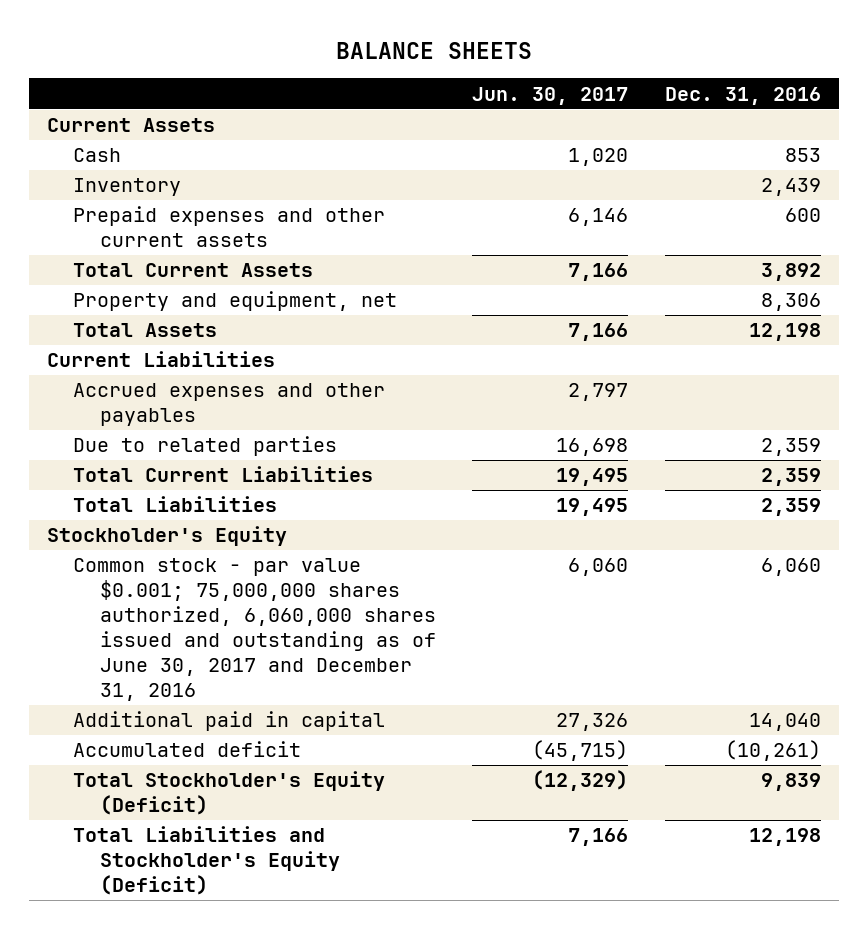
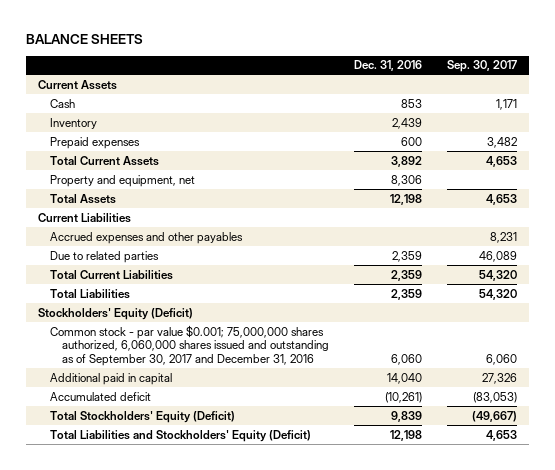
- | Jun. 30, 2017 | Dec. 31, 2016
+ | Dec. 31, 2016 | Sep. 30, 2017
- Prepaid expenses and other current assets | 6,146 | 600
+ Prepaid expenses | 600 | 3,482
- Stockholder's Equity
- Common stock - par value $0.001; 75,000,000 shares authorized, 6,060,000 shares issued and outstanding as of June 30, 2017 and December 31, 2016 | 6,060 | 6,060
+ Stockholders' Equity (Deficit)
+ Common stock - par value $0.001; 75,000,000 shares authorized, 6,060,000 shares issued and outstanding as of September 30, 2017 and December 31, 2016 | 6,060 | 6,060
- Total Stockholder's Equity (Deficit) | (12,329) | 9,839
- Total Liabilities and Stockholder's Equity (Deficit) | 7,166 | 12,198
+ Total Stockholders' Equity (Deficit) | 9,839 | (49,667)
+ Total Liabilities and Stockholders' Equity (Deficit) | 12,198 | 4,653

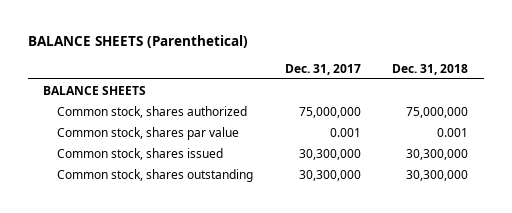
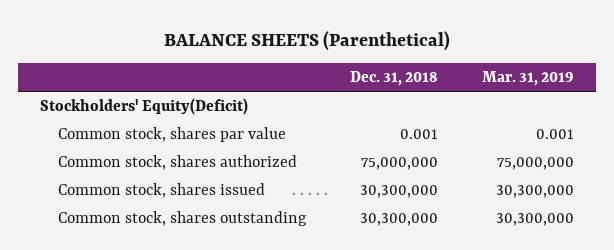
- | Dec. 31, 2017 | Dec. 31, 2018
+ | Dec. 31, 2018 | Mar. 31, 2019
- BALANCE SHEETS
+ Stockholders' Equity(Deficit)
moved down: Common stock, shares authorized | 75,000,000 | 75,000,000

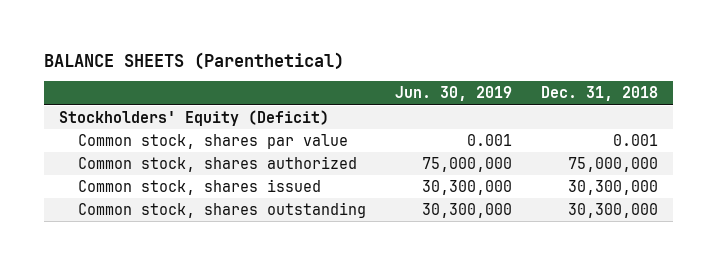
- | Dec. 31, 2018 | Mar. 31, 2019
+ | Jun. 30, 2019 | Dec. 31, 2018
- Stockholders' Equity(Deficit)
+ Stockholders' Equity (Deficit)

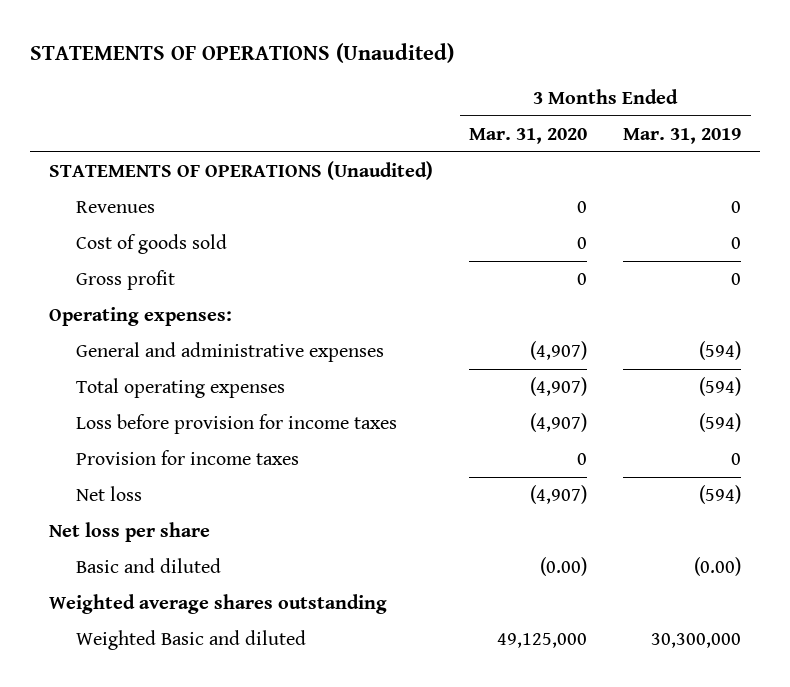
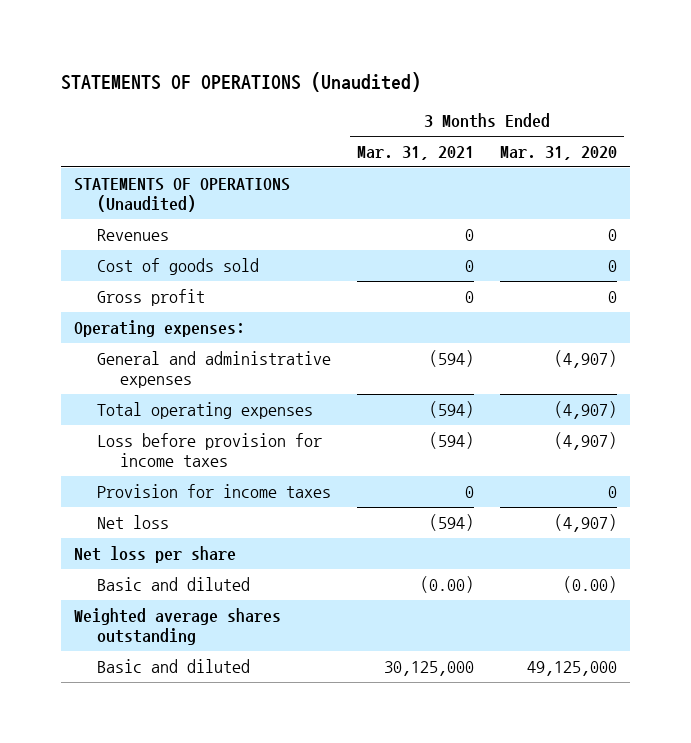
- | 3 Months Ended Mar. 31, 2020 | 3 Months Ended Mar. 31, 2019
+ | 3 Months Ended Mar. 31, 2021 | 3 Months Ended Mar. 31, 2020
- Weighted Basic and diluted | 49,125,000 | 30,300,000
+ Basic and diluted | 30,125,000 | 49,125,000

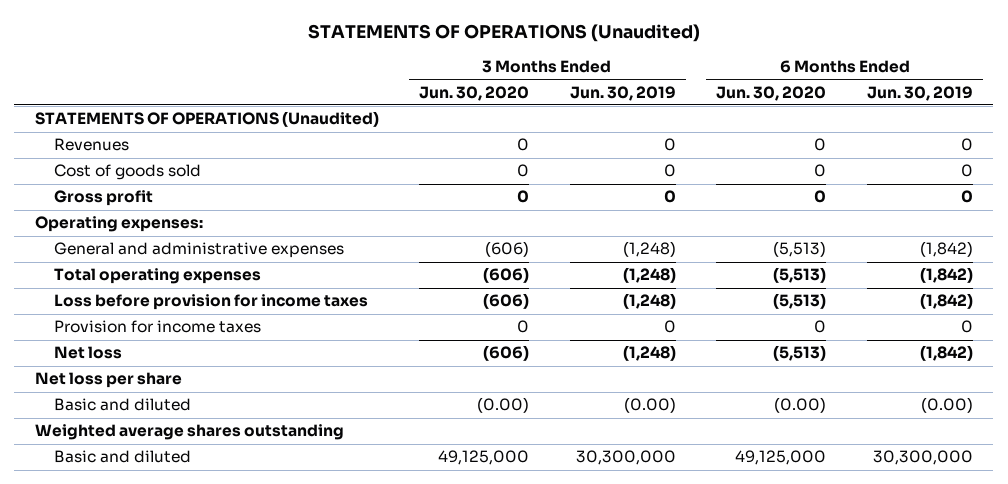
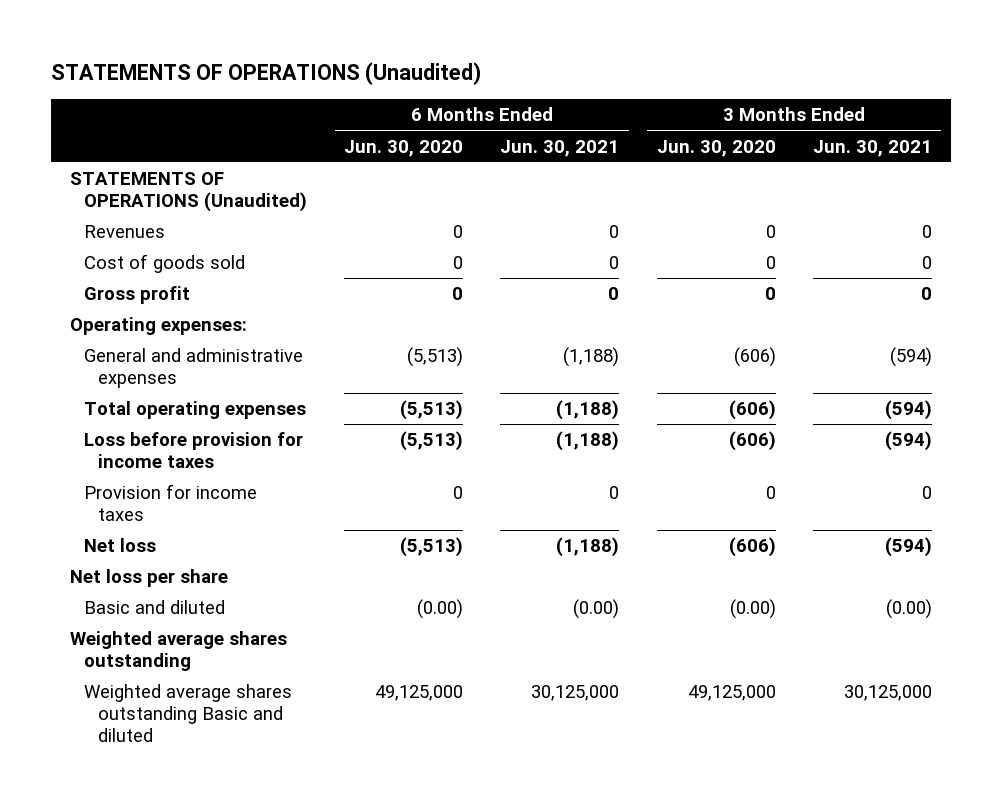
- | 3 Months Ended Jun. 30, 2020 | 3 Months Ended Jun. 30, 2019 | 6 Months Ended Jun. 30, 2020 | 6 Months Ended Jun. 30, 2019
+ | 6 Months Ended Jun. 30, 2020 | 6 Months Ended Jun. 30, 2021 | 3 Months Ended Jun. 30, 2020 | 3 Months Ended Jun. 30, 2021
- Basic and diluted | 49,125,000 | 30,300,000 | 49,125,000 | 30,300,000
+ Weighted average shares outstanding Basic and diluted | 49,125,000 | 30,125,000 | 49,125,000 | 30,125,000

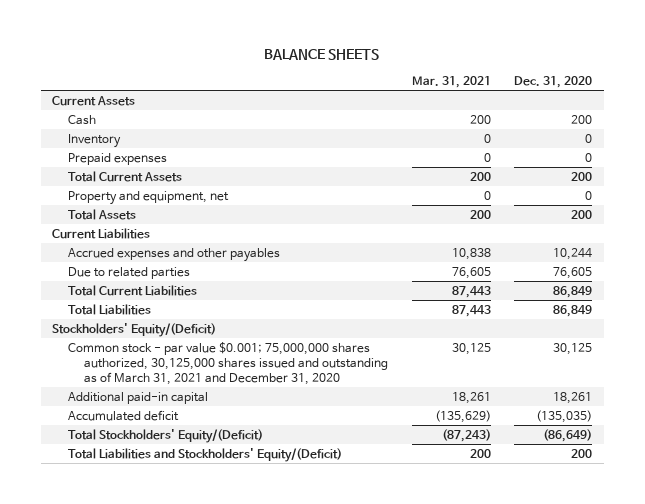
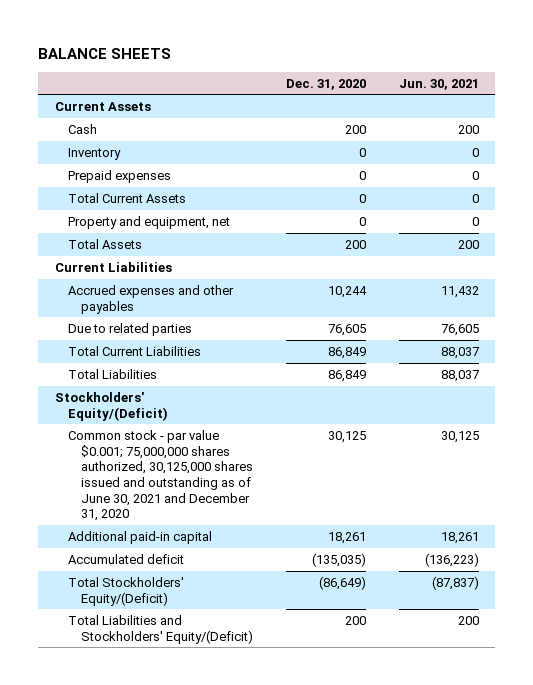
- | Mar. 31, 2021 | Dec. 31, 2020
+ | Dec. 31, 2020 | Jun. 30, 2021
- Total Current Assets | 200 | 200
+ Total Current Assets | 0 | 0
- Common stock - par value $0.001; 75,000,000 shares authorized, 30,125,000 shares issued and outstanding as of March 31, 2021 and December 31, 2020 | 30,125 | 30,125
+ Common stock - par value $0.001; 75,000,000 shares authorized, 30,125,000 shares issued and outstanding as of June 30, 2021 and December 31, 2020 | 30,125 | 30,125

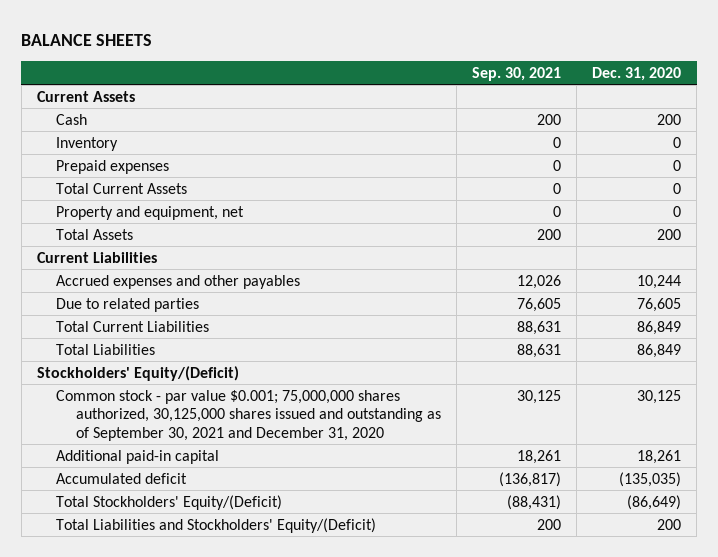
- | Dec. 31, 2020 | Jun. 30, 2021
+ | Sep. 30, 2021 | Dec. 31, 2020
- Common stock - par value $0.001; 75,000,000 shares authorized, 30,125,000 shares issued and outstanding as of June 30, 2021 and December 31, 2020 | 30,125 | 30,125
+ Common stock - par value $0.001; 75,000,000 shares authorized, 30,125,000 shares issued and outstanding as of September 30, 2021 and December 31, 2020 | 30,125 | 30,125

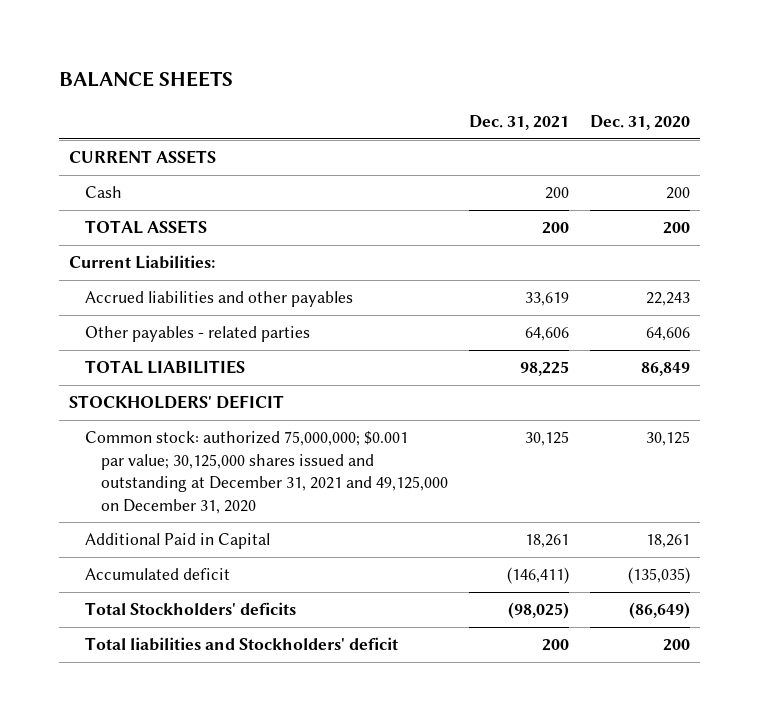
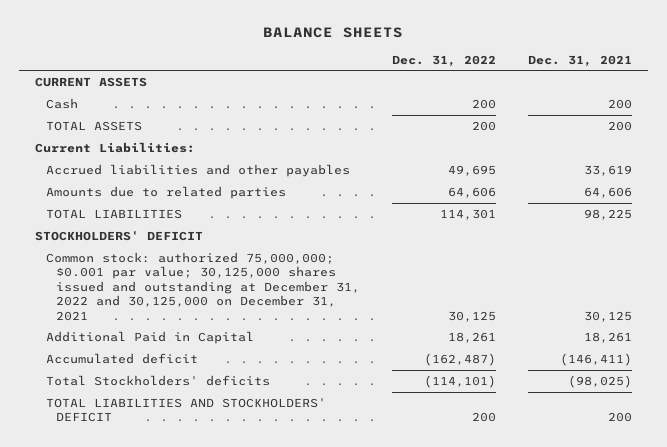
- | Dec. 31, 2021 | Dec. 31, 2020
+ | Dec. 31, 2022 | Dec. 31, 2021
- Other payables - related parties | 64,606 | 64,606
+ Amounts due to related parties | 64,606 | 64,606
- Common stock: authorized 75,000,000; $0.001 par value; 30,125,000 shares issued and outstanding at December 31, 2021 and 49,125,000 on December 31, 2020 | 30,125 | 30,125
+ Common stock: authorized 75,000,000; $0.001 par value; 30,125,000 shares issued and outstanding at December 31, 2022 and 30,125,000 on December 31, 2021 | 30,125 | 30,125
- Total liabilities and Stockholders' deficit | 200 | 200
+ TOTAL LIABILITIES AND STOCKHOLDERS' DEFICIT | 200 | 200

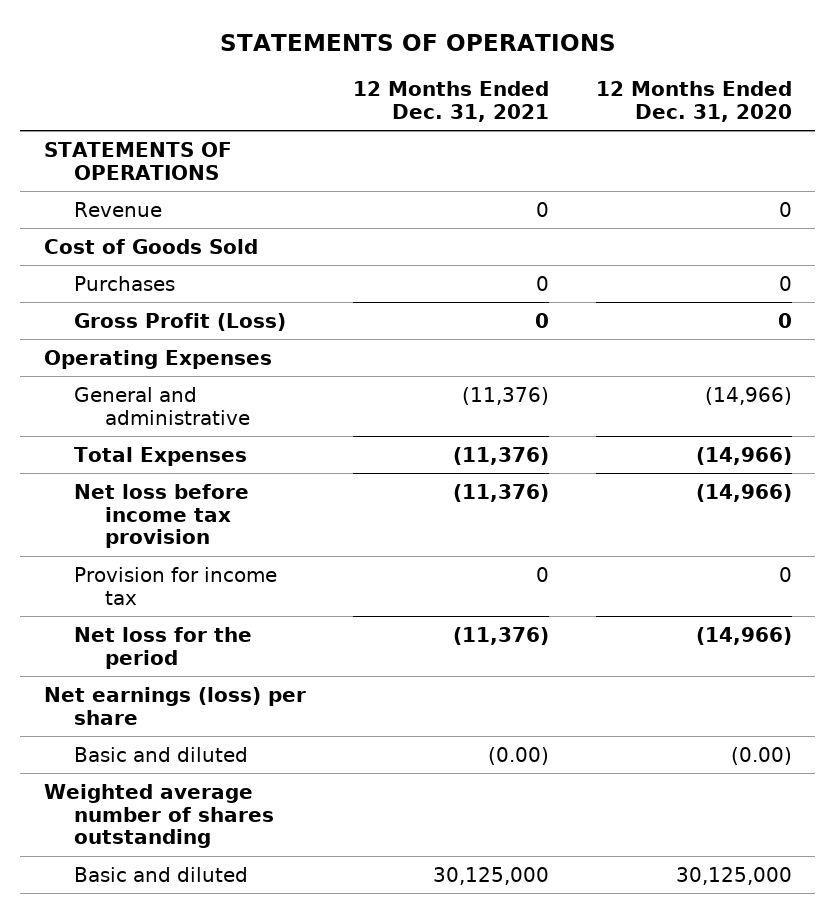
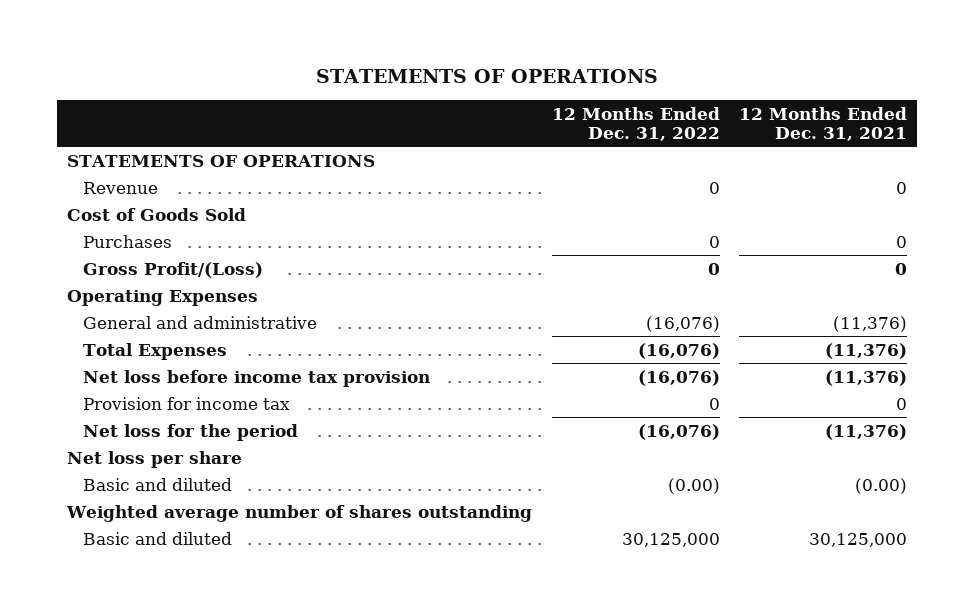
- | 12 Months Ended Dec. 31, 2021 | 12 Months Ended Dec. 31, 2020
+ | 12 Months Ended Dec. 31, 2022 | 12 Months Ended Dec. 31, 2021
- Gross Profit (Loss) | 0 | 0
+ Gross Profit/(Loss) | 0 | 0
- Net earnings (loss) per share
+ Net loss per share

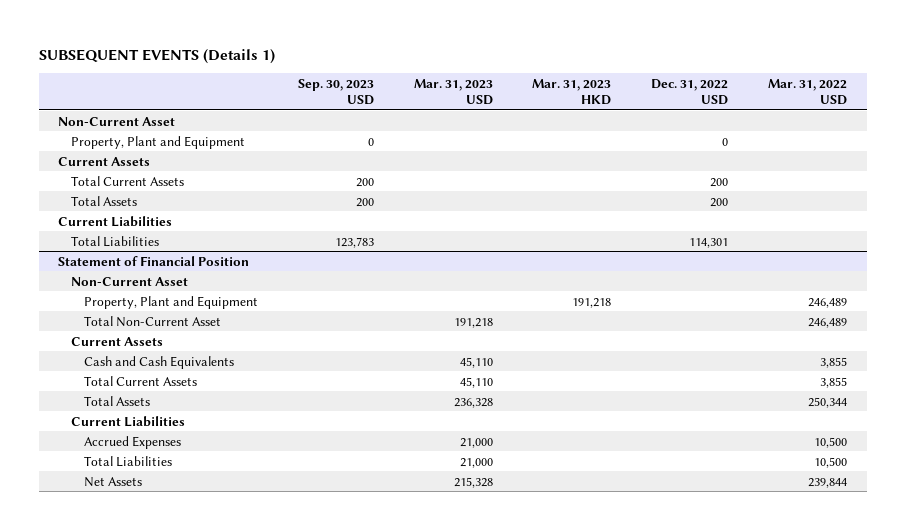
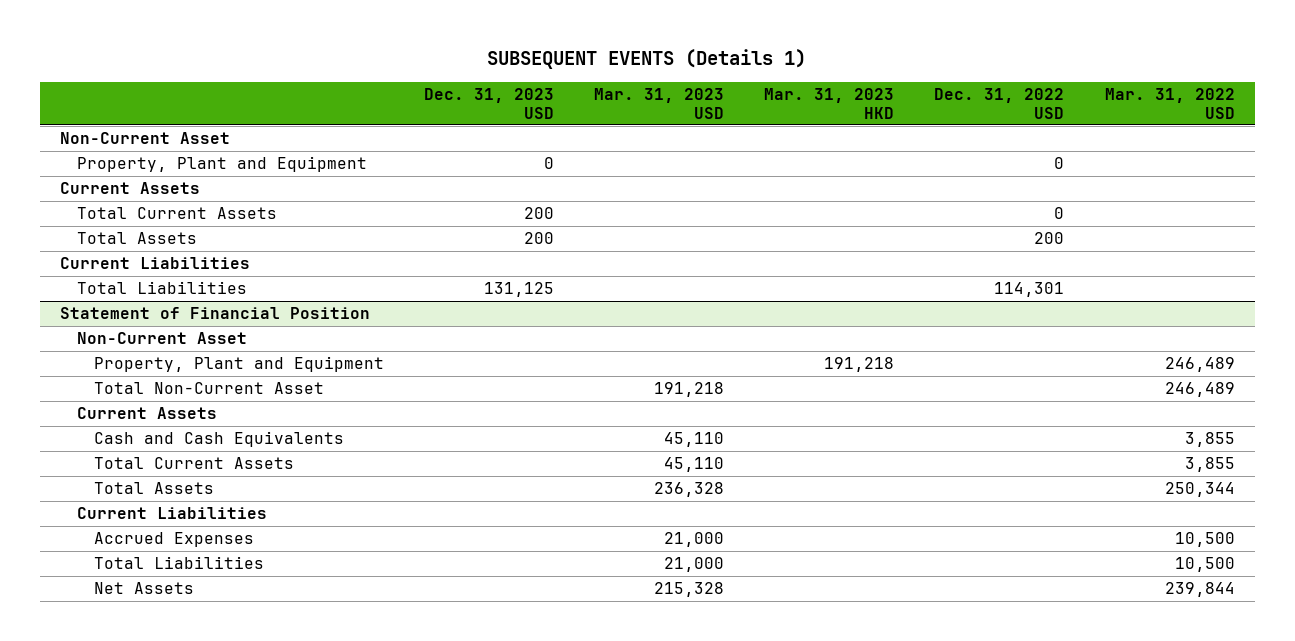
- | Sep. 30, 2023 USD | Mar. 31, 2023 USD | Mar. 31, 2023 HKD | Dec. 31, 2022 USD | Mar. 31, 2022 USD
+ | Dec. 31, 2023 USD | Mar. 31, 2023 USD | Mar. 31, 2023 HKD | Dec. 31, 2022 USD | Mar. 31, 2022 USD
- Total Current Assets | 200 | | | 200 |
+ Total Current Assets | 200 | | | 0 |

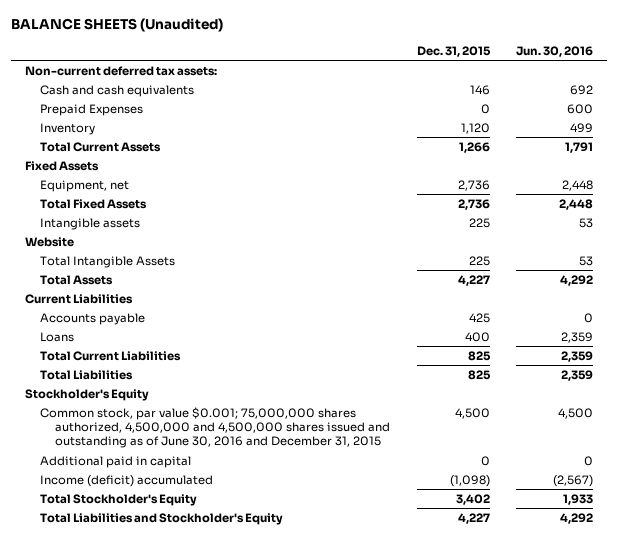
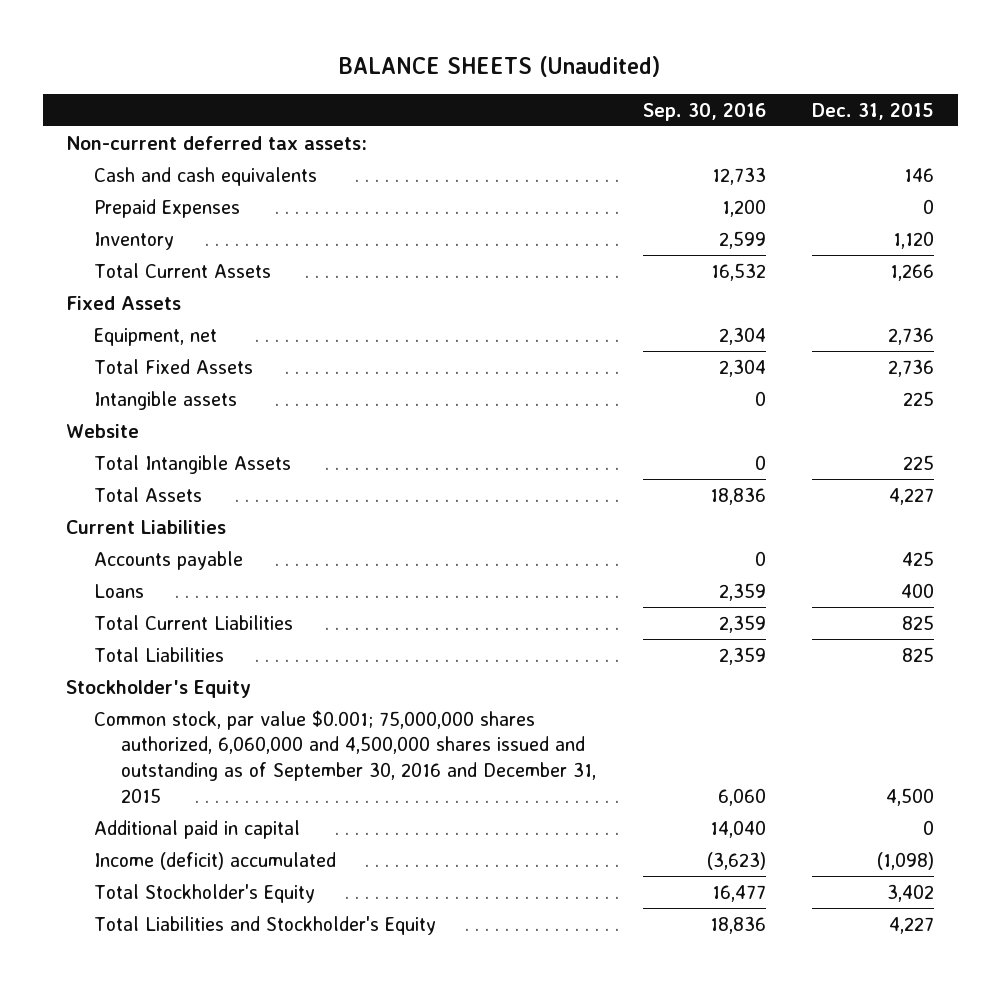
- | Dec. 31, 2015 | Jun. 30, 2016
+ | Sep. 30, 2016 | Dec. 31, 2015
- Common stock, par value $0.001; 75,000,000 shares authorized, 4,500,000 and 4,500,000 shares issued and outstanding as of June 30, 2016 and December 31, 2015 | 4,500 | 4,500
+ Common stock, par value $0.001; 75,000,000 shares authorized, 6,060,000 and 4,500,000 shares issued and outstanding as of September 30, 2016 and December 31, 2015 | 6,060 | 4,500

